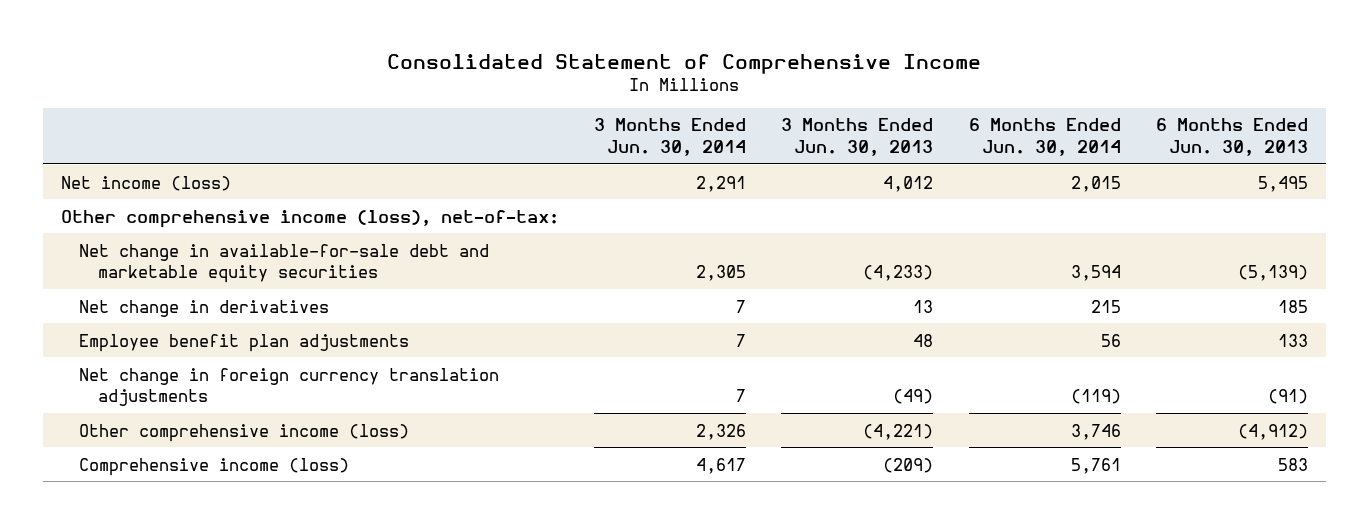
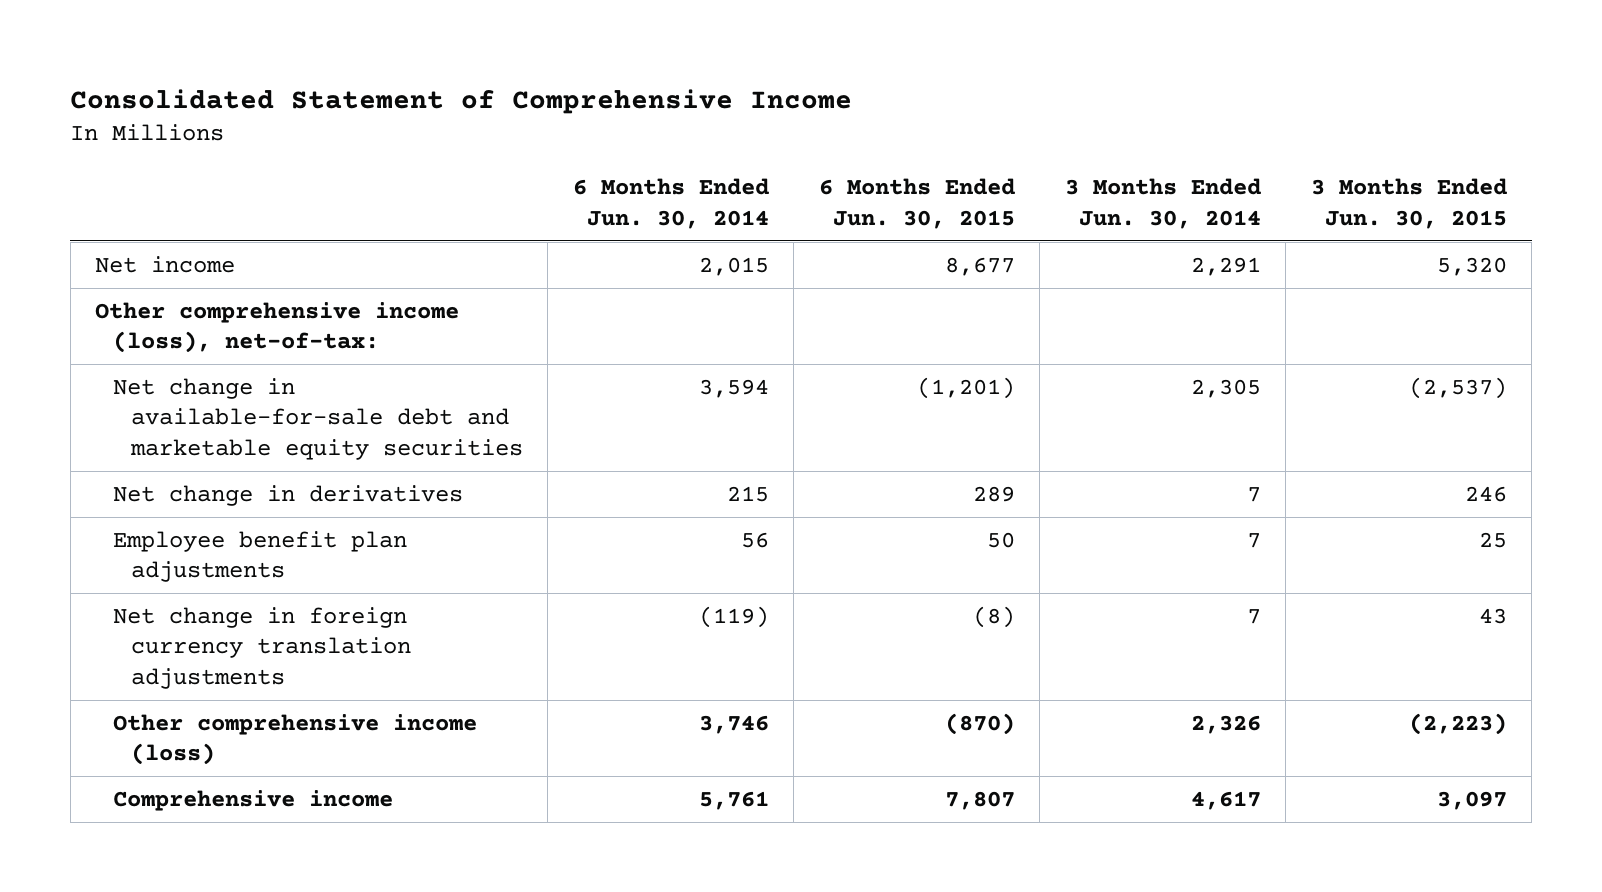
- | 3 Months Ended Jun. 30, 2014 | 3 Months Ended Jun. 30, 2013 | 6 Months Ended Jun. 30, 2014 | 6 Months Ended Jun. 30, 2013
+ | 6 Months Ended Jun. 30, 2014 | 6 Months Ended Jun. 30, 2015 | 3 Months Ended Jun. 30, 2014 | 3 Months Ended Jun. 30, 2015
- Net income (loss) | 2,291 | 4,012 | 2,015 | 5,495
+ Net income | 2,015 | 8,677 | 2,291 | 5,320
- Comprehensive income (loss) | 4,617 | (209) | 5,761 | 583
+ Comprehensive income | 5,761 | 7,807 | 4,617 | 3,097

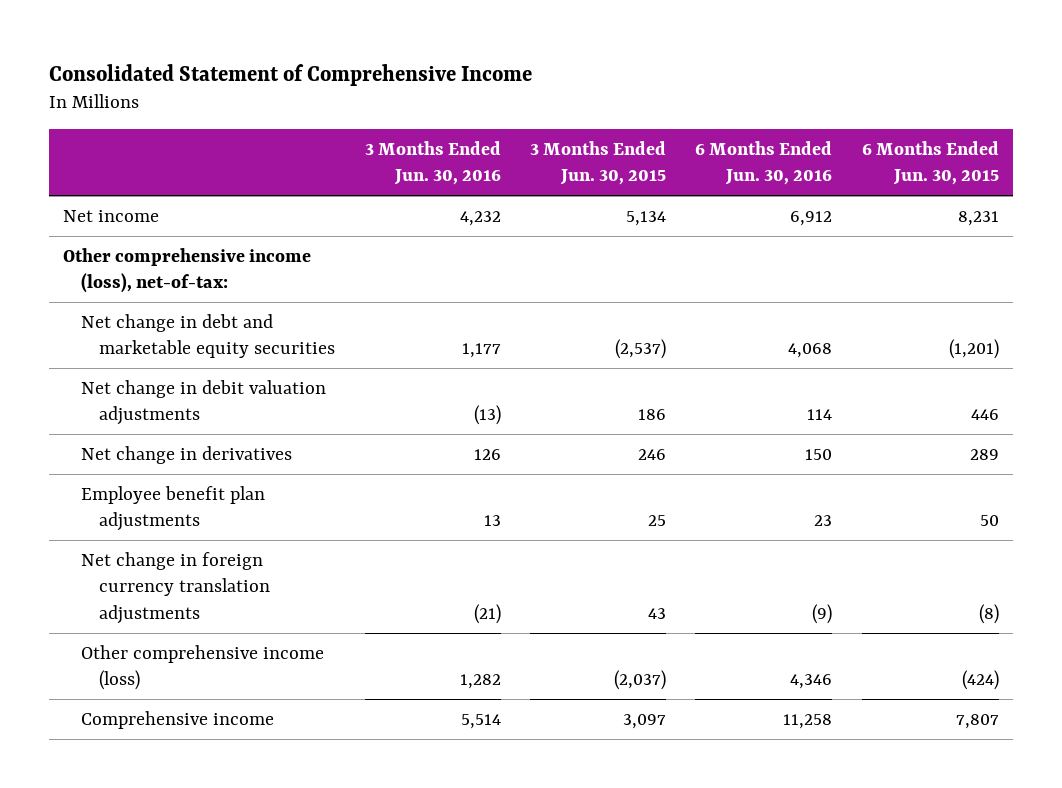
- | 6 Months Ended Jun. 30, 2014 | 6 Months Ended Jun. 30, 2015 | 3 Months Ended Jun. 30, 2014 | 3 Months Ended Jun. 30, 2015
+ | 3 Months Ended Jun. 30, 2016 | 3 Months Ended Jun. 30, 2015 | 6 Months Ended Jun. 30, 2016 | 6 Months Ended Jun. 30, 2015
- Net income | 2,015 | 8,677 | 2,291 | 5,320
+ Net income | 4,232 | 5,134 | 6,912 | 8,231
- Net change in available-for-sale debt and marketable equity securities | 3,594 | (1,201) | 2,305 | (2,537)
+ Net change in debt and marketable equity securities | 1,177 | (2,537) | 4,068 | (1,201)
+ Net change in debit valuation adjustments | (13) | 186 | 114 | 446
- Other comprehensive income (loss) | 3,746 | (870) | 2,326 | (2,223)
+ Other comprehensive income (loss) | 1,282 | (2,037) | 4,346 | (424)

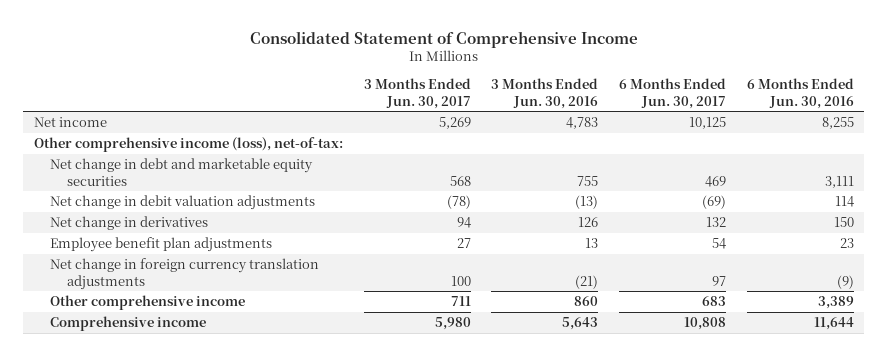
- | 3 Months Ended Jun. 30, 2016 | 3 Months Ended Jun. 30, 2015 | 6 Months Ended Jun. 30, 2016 | 6 Months Ended Jun. 30, 2015
+ | 3 Months Ended Jun. 30, 2017 | 3 Months Ended Jun. 30, 2016 | 6 Months Ended Jun. 30, 2017 | 6 Months Ended Jun. 30, 2016
- Net income | 4,232 | 5,134 | 6,912 | 8,231
+ Net income | 5,269 | 4,783 | 10,125 | 8,255
- Net change in debt and marketable equity securities | 1,177 | (2,537) | 4,068 | (1,201)
+ Net change in debt and marketable equity securities | 568 | 755 | 469 | 3,111
- Other comprehensive income (loss) | 1,282 | (2,037) | 4,346 | (424)
- Comprehensive income | 5,514 | 3,097 | 11,258 | 7,807
+ Other comprehensive income | 711 | 860 | 683 | 3,389
+ Comprehensive income | 5,980 | 5,643 | 10,808 | 11,644

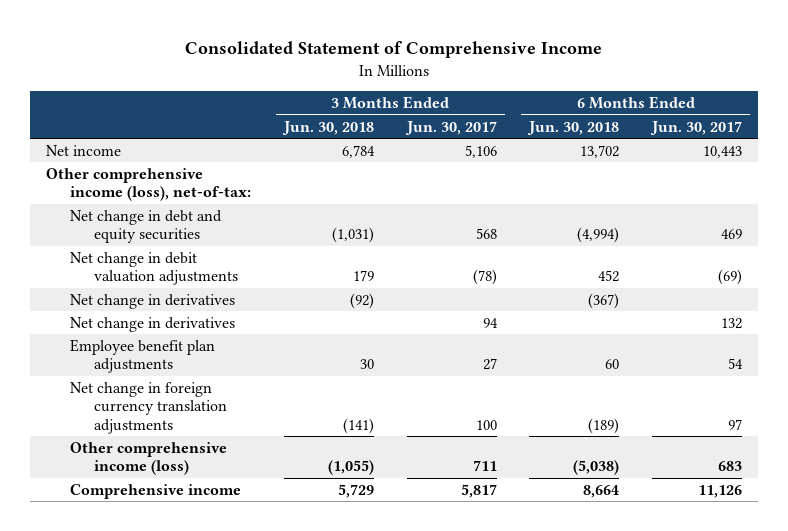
- | 3 Months Ended Jun. 30, 2017 | 3 Months Ended Jun. 30, 2016 | 6 Months Ended Jun. 30, 2017 | 6 Months Ended Jun. 30, 2016
+ | 3 Months Ended Jun. 30, 2018 | 3 Months Ended Jun. 30, 2017 | 6 Months Ended Jun. 30, 2018 | 6 Months Ended Jun. 30, 2017
- Net income | 5,269 | 4,783 | 10,125 | 8,255
+ Net income | 6,784 | 5,106 | 13,702 | 10,443
- Net change in debt and marketable equity securities | 568 | 755 | 469 | 3,111
+ Net change in debt and equity securities | (1,031) | 568 | (4,994) | 469
+ Net change in derivatives | (92) | | (367) |
- Other comprehensive income | 711 | 860 | 683 | 3,389
- Comprehensive income | 5,980 | 5,643 | 10,808 | 11,644
+ Other comprehensive income (loss) | (1,055) | 711 | (5,038) | 683
+ Comprehensive income | 5,729 | 5,817 | 8,664 | 11,126

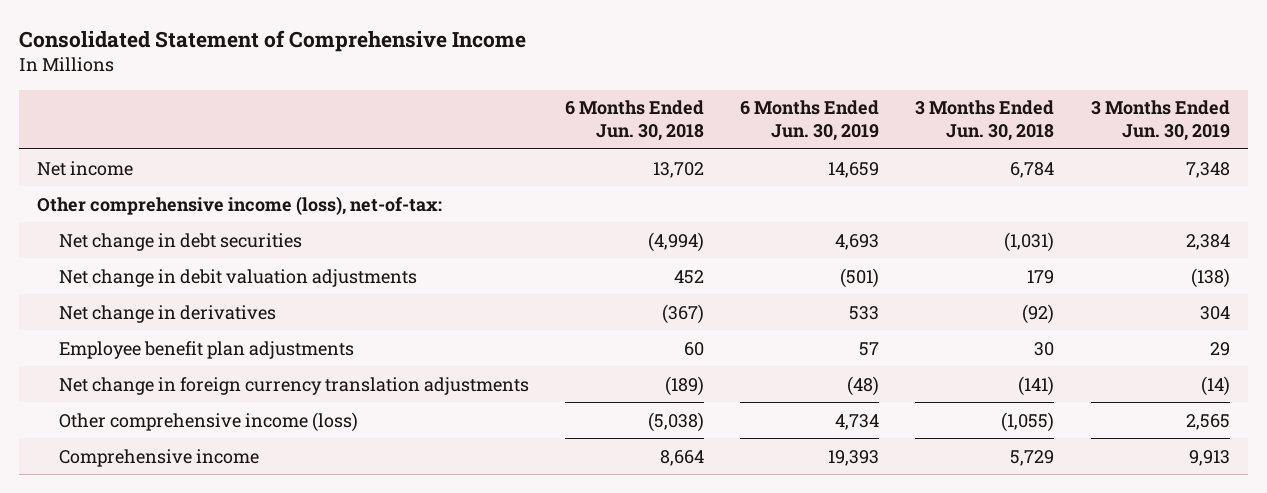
- | 3 Months Ended Jun. 30, 2018 | 3 Months Ended Jun. 30, 2017 | 6 Months Ended Jun. 30, 2018 | 6 Months Ended Jun. 30, 2017
+ | 6 Months Ended Jun. 30, 2018 | 6 Months Ended Jun. 30, 2019 | 3 Months Ended Jun. 30, 2018 | 3 Months Ended Jun. 30, 2019
- Net change in debt and equity securities | (1,031) | 568 | (4,994) | 469
+ Net change in debt securities | (4,994) | 4,693 | (1,031) | 2,384
- Net change in derivatives | | 94 | | 132

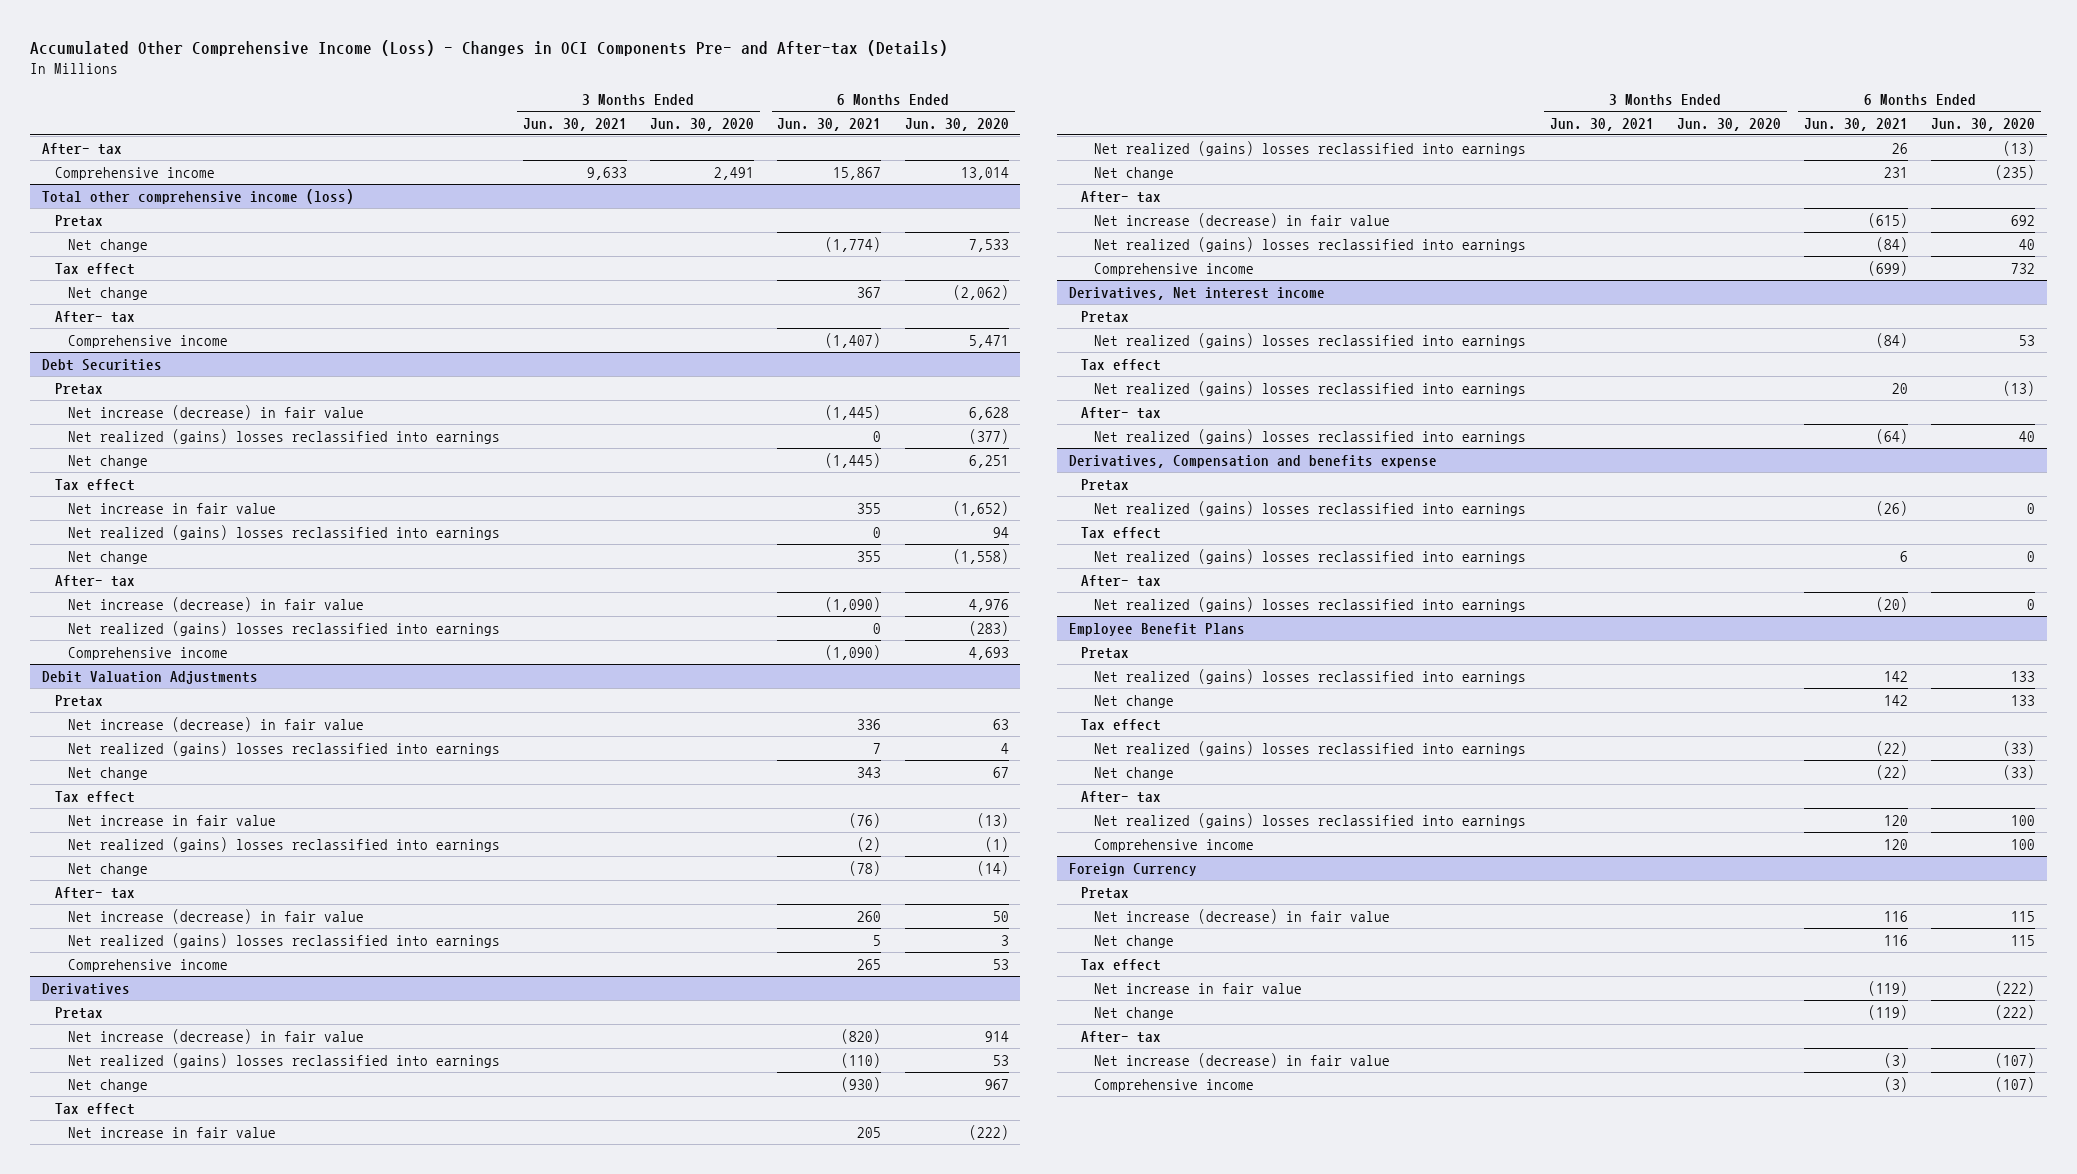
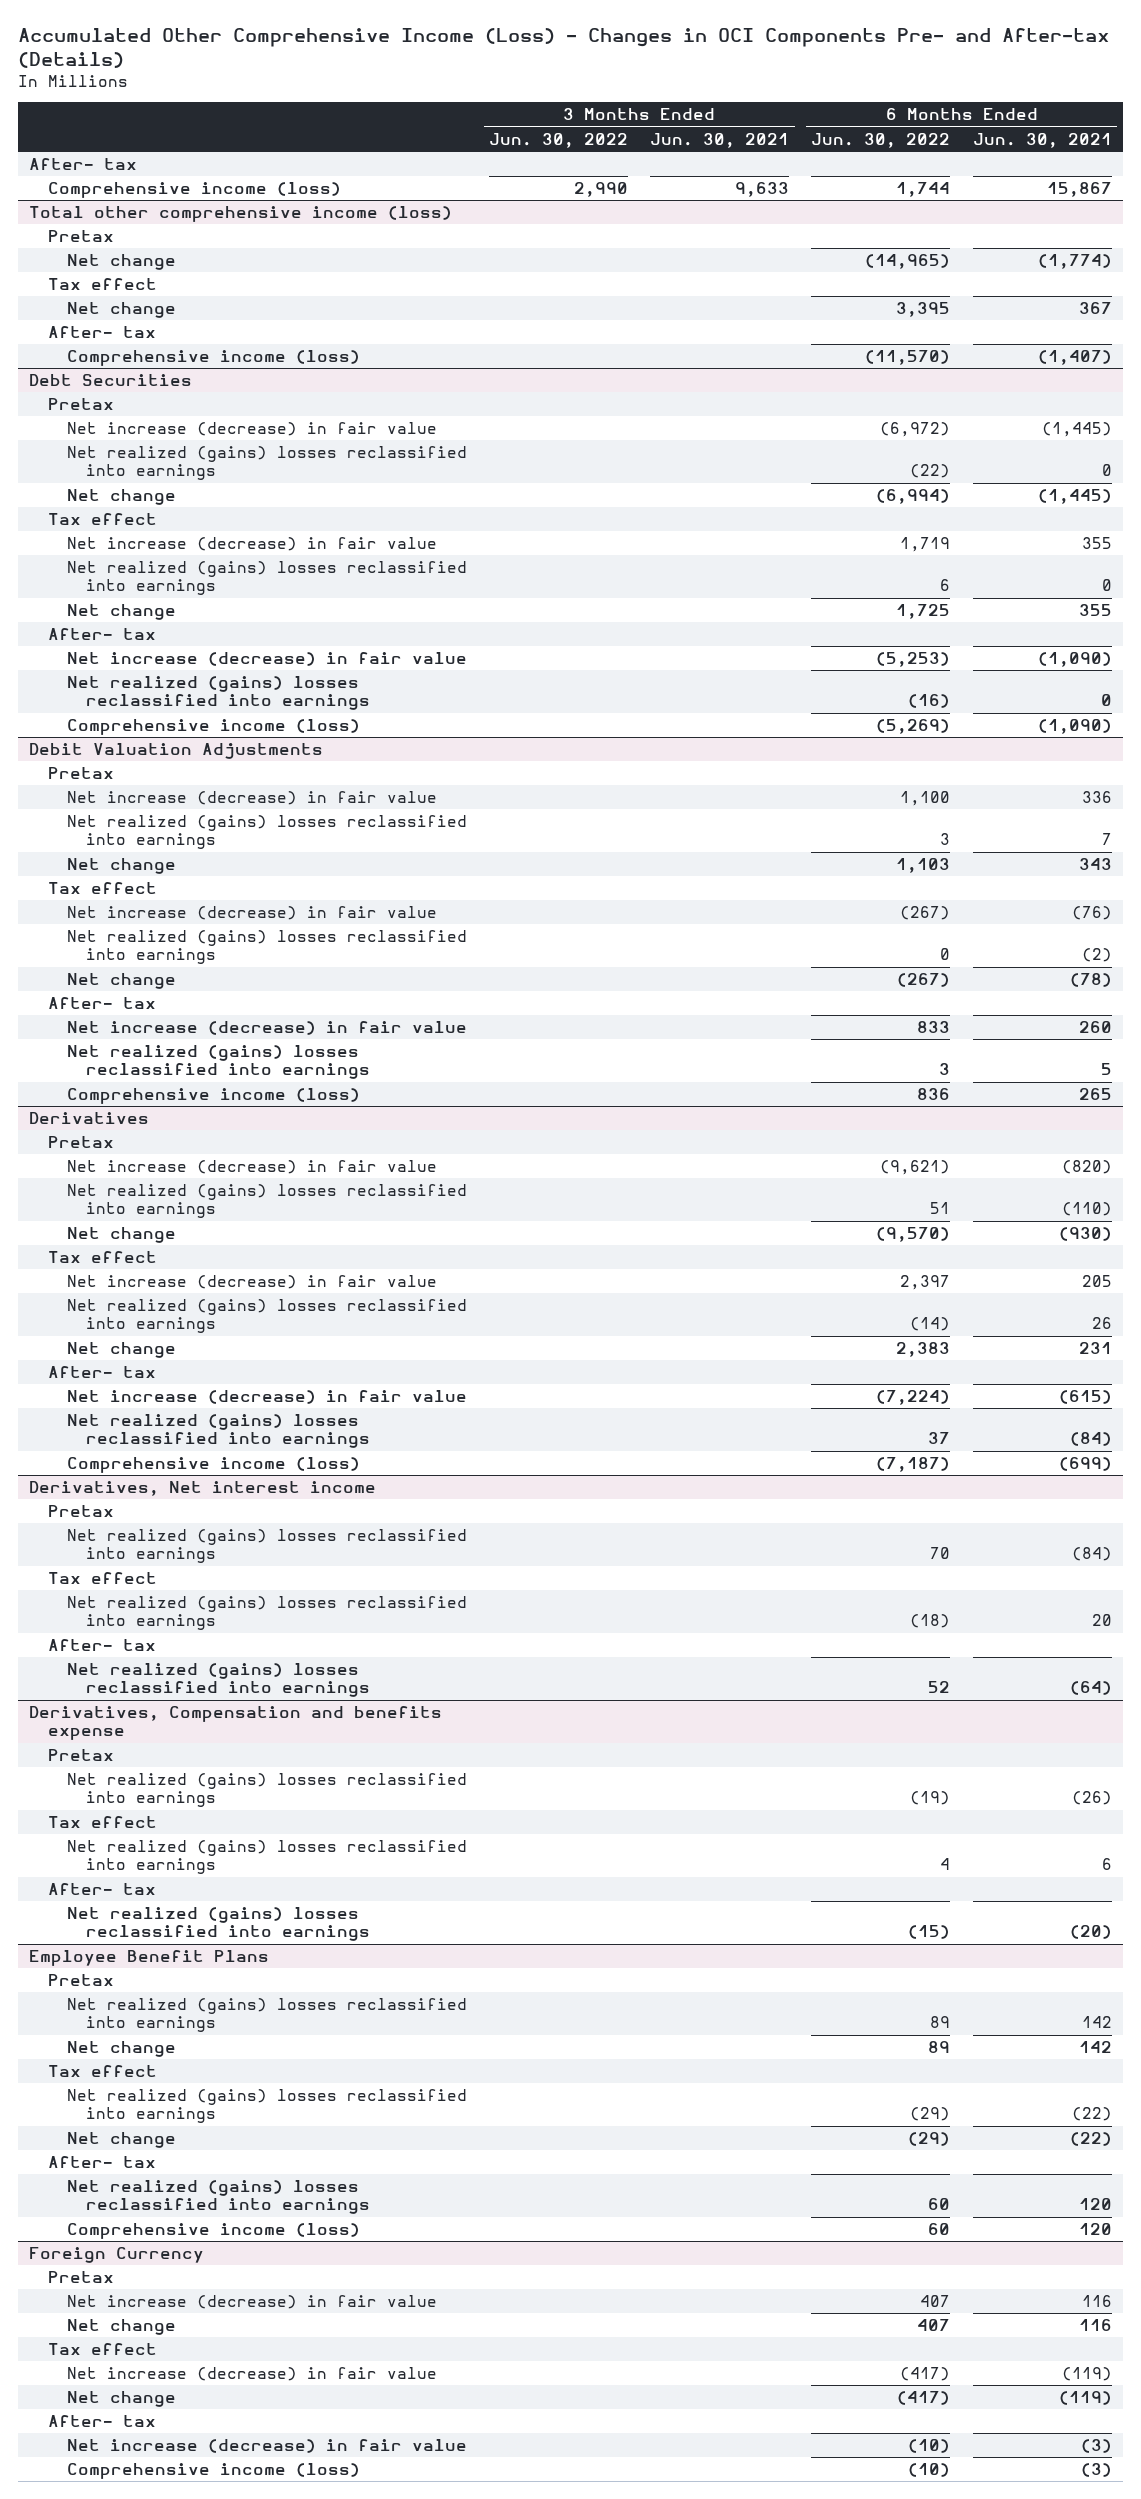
- | 3 Months Ended Jun. 30, 2021 | 3 Months Ended Jun. 30, 2020 | 6 Months Ended Jun. 30, 2021 | 6 Months Ended Jun. 30, 2020
+ | 3 Months Ended Jun. 30, 2022 | 3 Months Ended Jun. 30, 2021 | 6 Months Ended Jun. 30, 2022 | 6 Months Ended Jun. 30, 2021
- Comprehensive income | 9,633 | 2,491 | 15,867 | 13,014
+ Comprehensive income (loss) | 2,990 | 9,633 | 1,744 | 15,867
@ Total other comprehensive income (loss)
- Comprehensive income | | | (1,407) | 5,471
+ Comprehensive income (loss) | | | (11,570) | (1,407)
@ Debt Securities
- Net increase in fair value | | | 355 | (1,652)
+ Net increase (decrease) in fair value | | | 1,719 | 355
- Comprehensive income | | | (1,090) | 4,693
+ Comprehensive income (loss) | | | (5,269) | (1,090)
@ Debit Valuation Adjustments
- Net increase in fair value | | | (76) | (13)
+ Net increase (decrease) in fair value | | | (267) | (76)
- Comprehensive income | | | 265 | 53
+ Comprehensive income (loss) | | | 836 | 265
@ Derivatives
- Net increase in fair value | | | 205 | (222)
+ Net increase (decrease) in fair value | | | 2,397 | 205
- Comprehensive income | | | (699) | 732
+ Comprehensive income (loss) | | | (7,187) | (699)
@ Employee Benefit Plans
- Comprehensive income | | | 120 | 100
+ Comprehensive income (loss) | | | 60 | 120
@ Foreign Currency
- Net increase in fair value | | | (119) | (222)
+ Net increase (decrease) in fair value | | | (417) | (119)
- Comprehensive income | | | (3) | (107)
+ Comprehensive income (loss) | | | (10) | (3)

